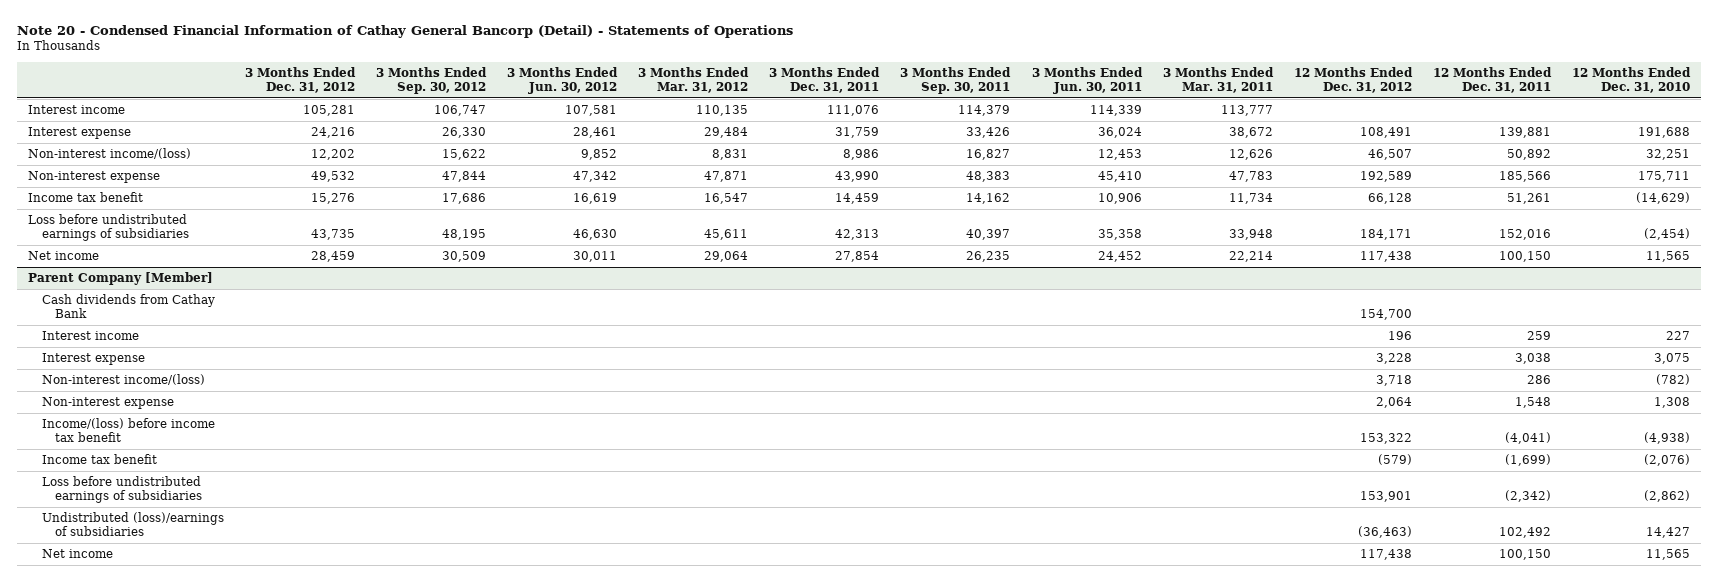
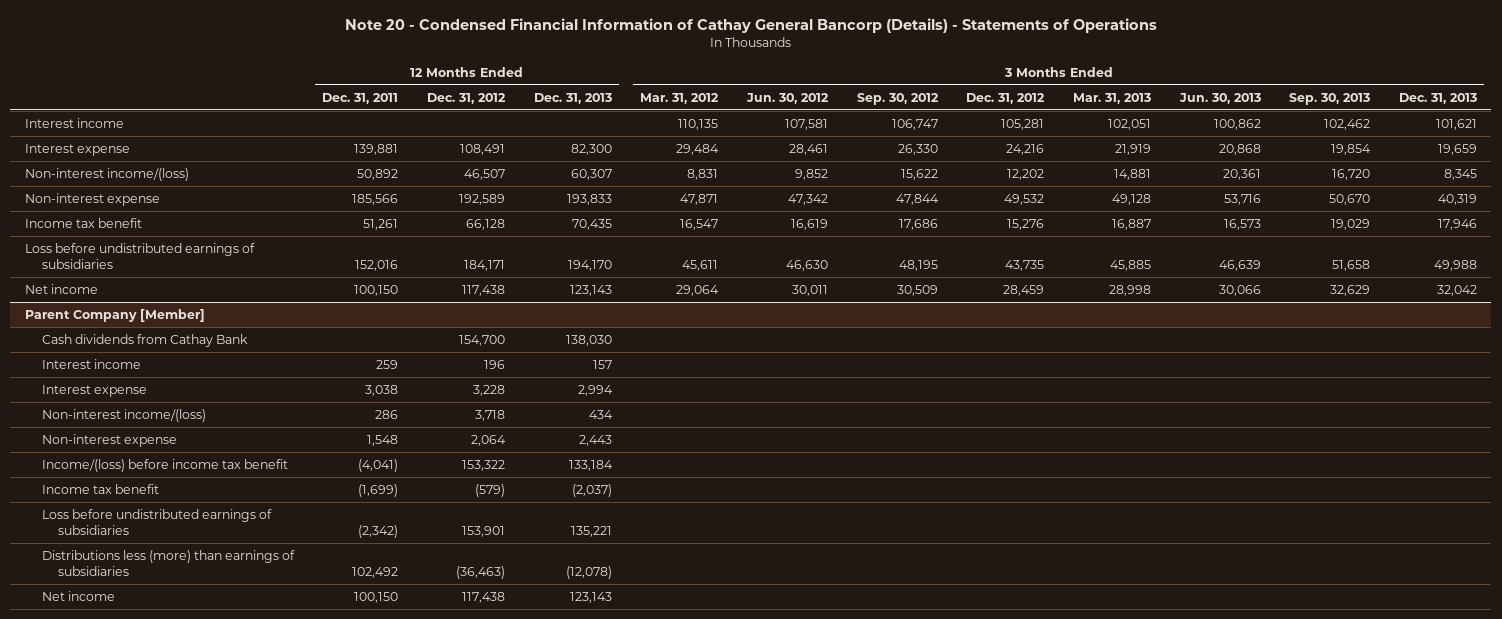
- Note 20 - Condensed Financial Information of Cathay General Bancorp (Detail) - Statements of Operations
+ Note 20 - Condensed Financial Information of Cathay General Bancorp (Details) - Statements of Operations
- | 3 Months Ended Dec. 31, 2012 | 3 Months Ended Sep. 30, 2012 | 3 Months Ended Jun. 30, 2012 | 3 Months Ended Mar. 31, 2012 | 3 Months Ended Dec. 31, 2011 | 3 Months Ended Sep. 30, 2011 | 3 Months Ended Jun. 30, 2011 | 3 Months Ended Mar. 31, 2011 | 12 Months Ended Dec. 31, 2012 | 12 Months Ended Dec. 31, 2011 | 12 Months Ended Dec. 31, 2010
+ | 12 Months Ended Dec. 31, 2011 | 12 Months Ended Dec. 31, 2012 | 12 Months Ended Dec. 31, 2013 | 3 Months Ended Mar. 31, 2012 | 3 Months Ended Jun. 30, 2012 | 3 Months Ended Sep. 30, 2012 | 3 Months Ended Dec. 31, 2012 | 3 Months Ended Mar. 31, 2013 | 3 Months Ended Jun. 30, 2013 | 3 Months Ended Sep. 30, 2013 | 3 Months Ended Dec. 31, 2013
@ Parent Company [Member]
- Undistributed (loss)/earnings of subsidiaries | | | | | | | | | (36,463) | 102,492 | 14,427
+ Distributions less (more) than earnings of subsidiaries | 102,492 | (36,463) | (12,078) | | | | | | | |

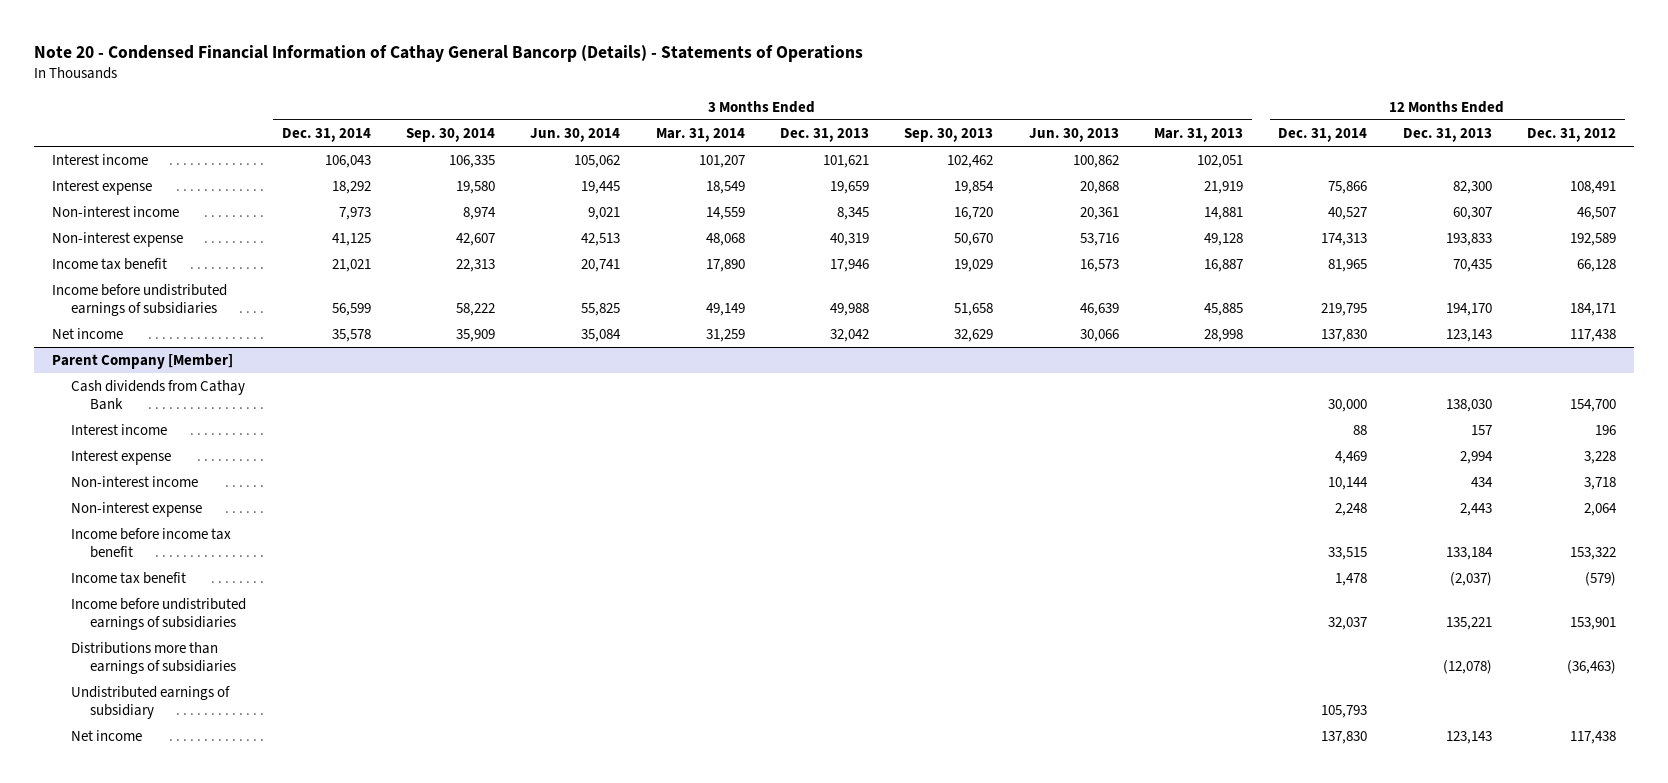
- | 12 Months Ended Dec. 31, 2011 | 12 Months Ended Dec. 31, 2012 | 12 Months Ended Dec. 31, 2013 | 3 Months Ended Mar. 31, 2012 | 3 Months Ended Jun. 30, 2012 | 3 Months Ended Sep. 30, 2012 | 3 Months Ended Dec. 31, 2012 | 3 Months Ended Mar. 31, 2013 | 3 Months Ended Jun. 30, 2013 | 3 Months Ended Sep. 30, 2013 | 3 Months Ended Dec. 31, 2013
+ | 3 Months Ended Dec. 31, 2014 | 3 Months Ended Sep. 30, 2014 | 3 Months Ended Jun. 30, 2014 | 3 Months Ended Mar. 31, 2014 | 3 Months Ended Dec. 31, 2013 | 3 Months Ended Sep. 30, 2013 | 3 Months Ended Jun. 30, 2013 | 3 Months Ended Mar. 31, 2013 | 12 Months Ended Dec. 31, 2014 | 12 Months Ended Dec. 31, 2013 | 12 Months Ended Dec. 31, 2012
- Non-interest income/(loss) | 50,892 | 46,507 | 60,307 | 8,831 | 9,852 | 15,622 | 12,202 | 14,881 | 20,361 | 16,720 | 8,345
+ Non-interest income | 7,973 | 8,974 | 9,021 | 14,559 | 8,345 | 16,720 | 20,361 | 14,881 | 40,527 | 60,307 | 46,507
- Loss before undistributed earnings of subsidiaries | 152,016 | 184,171 | 194,170 | 45,611 | 46,630 | 48,195 | 43,735 | 45,885 | 46,639 | 51,658 | 49,988
+ Income before undistributed earnings of subsidiaries | 56,599 | 58,222 | 55,825 | 49,149 | 49,988 | 51,658 | 46,639 | 45,885 | 219,795 | 194,170 | 184,171
@ Parent Company [Member]
- Non-interest income/(loss) | 286 | 3,718 | 434 | | | | | | | |
+ Non-interest income | | | | | | | | | 10,144 | 434 | 3,718
- Income/(loss) before income tax benefit | (4,041) | 153,322 | 133,184 | | | | | | | |
+ Income before income tax benefit | | | | | | | | | 33,515 | 133,184 | 153,322
- Loss before undistributed earnings of subsidiaries | (2,342) | 153,901 | 135,221 | | | | | | | |
- Distributions less (more) than earnings of subsidiaries | 102,492 | (36,463) | (12,078) | | | | | | | |
+ Income before undistributed earnings of subsidiaries | | | | | | | | | 32,037 | 135,221 | 153,901
+ Distributions more than earnings of subsidiaries | | | | | | | | | | (12,078) | (36,463)
+ Undistributed earnings of subsidiary | | | | | | | | | 105,793 | |

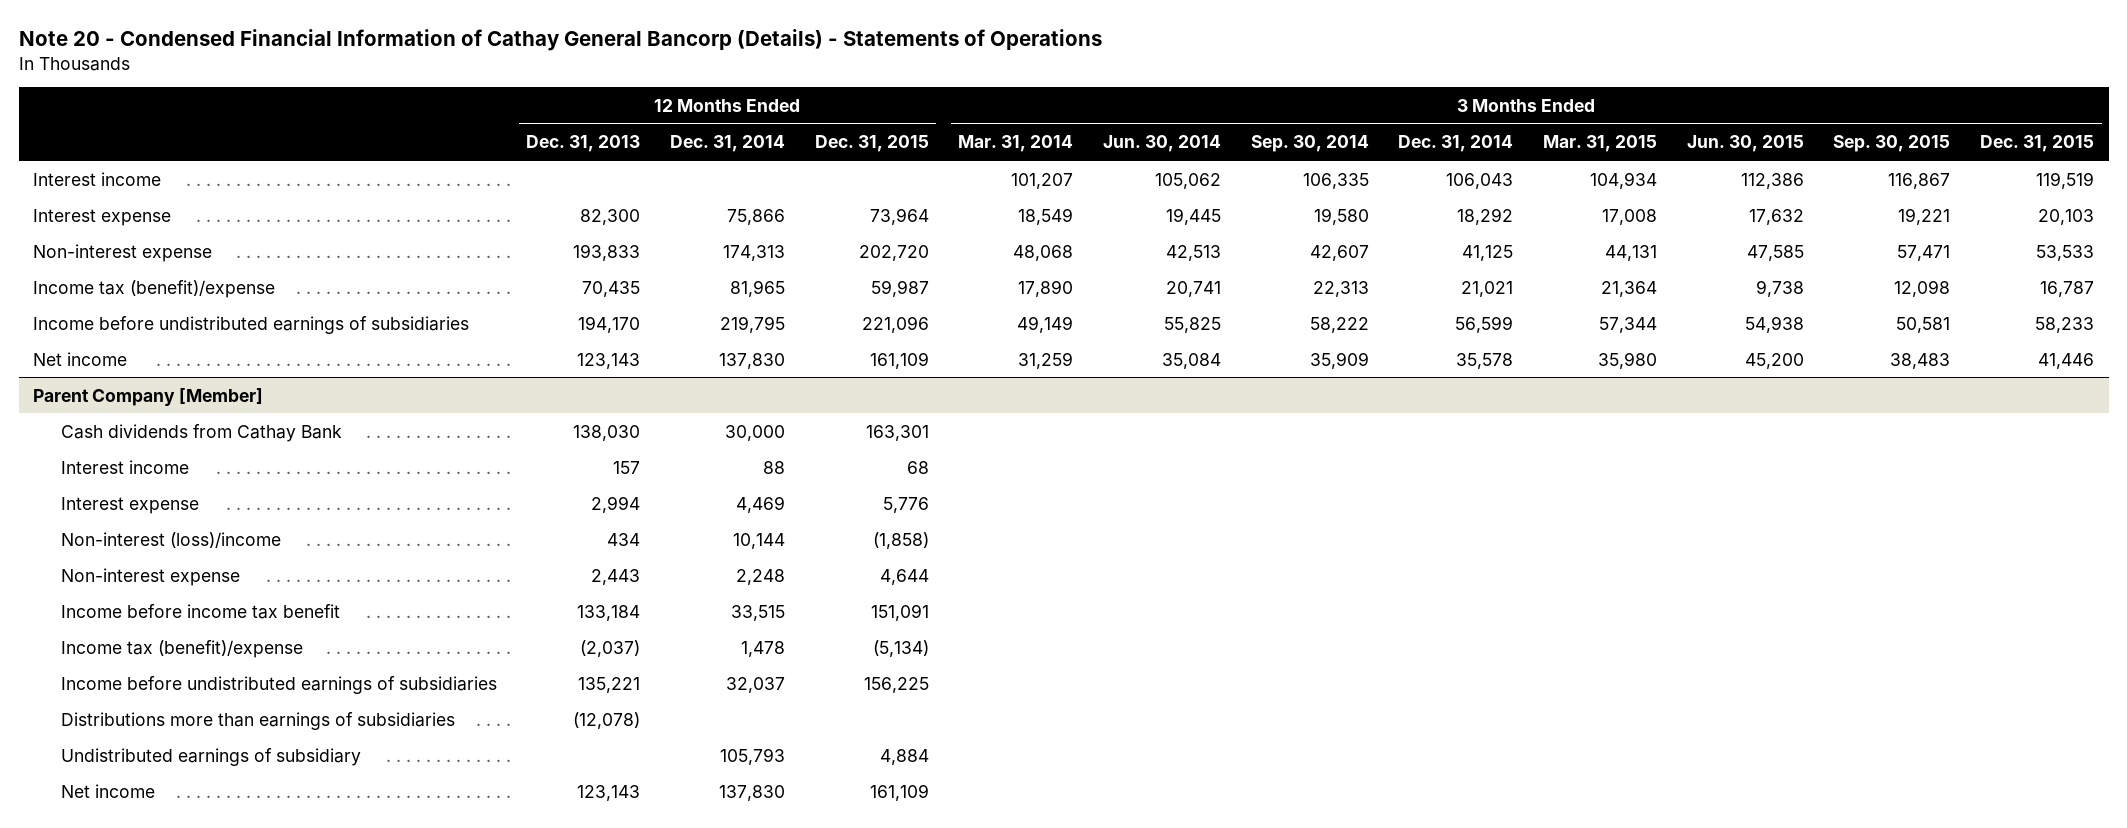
- | 3 Months Ended Dec. 31, 2014 | 3 Months Ended Sep. 30, 2014 | 3 Months Ended Jun. 30, 2014 | 3 Months Ended Mar. 31, 2014 | 3 Months Ended Dec. 31, 2013 | 3 Months Ended Sep. 30, 2013 | 3 Months Ended Jun. 30, 2013 | 3 Months Ended Mar. 31, 2013 | 12 Months Ended Dec. 31, 2014 | 12 Months Ended Dec. 31, 2013 | 12 Months Ended Dec. 31, 2012
+ | 12 Months Ended Dec. 31, 2013 | 12 Months Ended Dec. 31, 2014 | 12 Months Ended Dec. 31, 2015 | 3 Months Ended Mar. 31, 2014 | 3 Months Ended Jun. 30, 2014 | 3 Months Ended Sep. 30, 2014 | 3 Months Ended Dec. 31, 2014 | 3 Months Ended Mar. 31, 2015 | 3 Months Ended Jun. 30, 2015 | 3 Months Ended Sep. 30, 2015 | 3 Months Ended Dec. 31, 2015
- Non-interest income | 7,973 | 8,974 | 9,021 | 14,559 | 8,345 | 16,720 | 20,361 | 14,881 | 40,527 | 60,307 | 46,507
- Income tax benefit | 21,021 | 22,313 | 20,741 | 17,890 | 17,946 | 19,029 | 16,573 | 16,887 | 81,965 | 70,435 | 66,128
+ Income tax (benefit)/expense | 70,435 | 81,965 | 59,987 | 17,890 | 20,741 | 22,313 | 21,021 | 21,364 | 9,738 | 12,098 | 16,787
@ Parent Company [Member]
- Non-interest income | | | | | | | | | 10,144 | 434 | 3,718
+ Non-interest (loss)/income | 434 | 10,144 | (1,858) | | | | | | | |
- Income tax benefit | | | | | | | | | 1,478 | (2,037) | (579)
+ Income tax (benefit)/expense | (2,037) | 1,478 | (5,134) | | | | | | | |

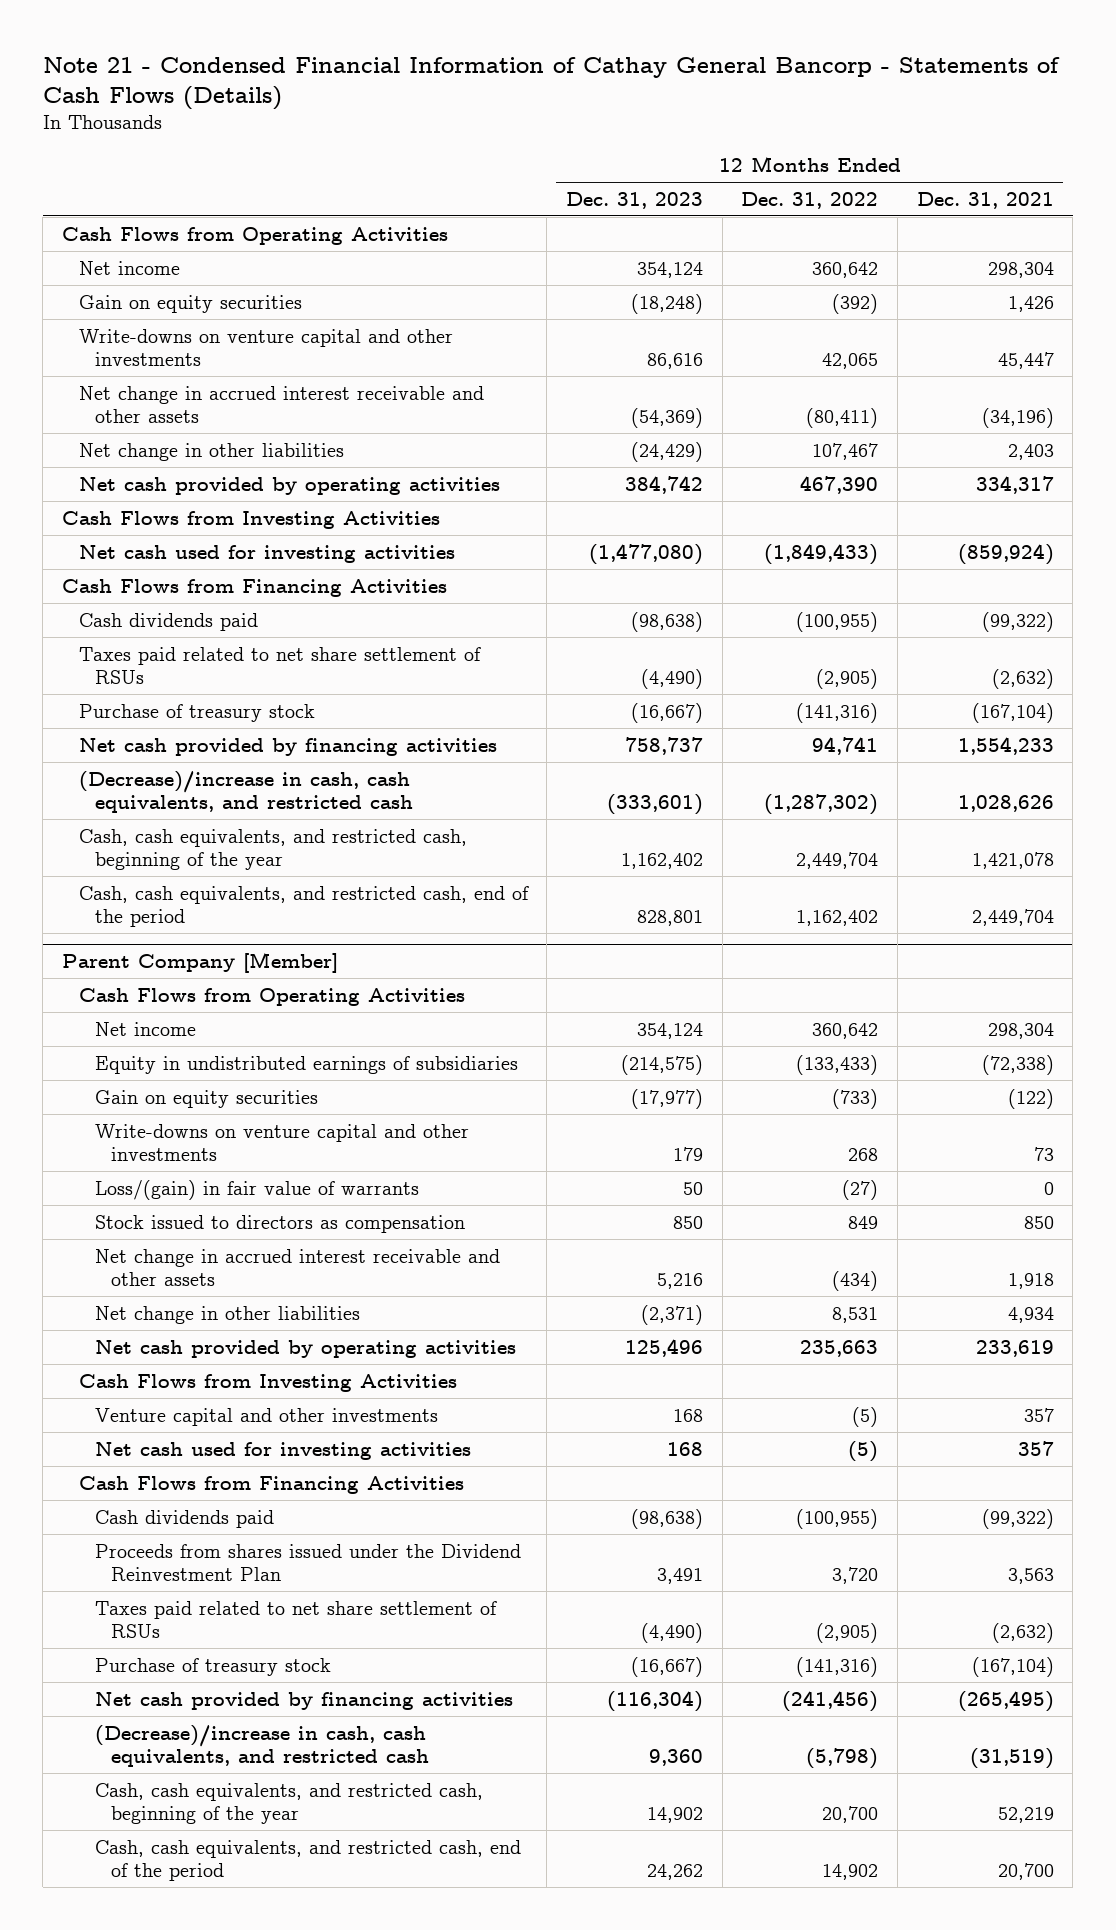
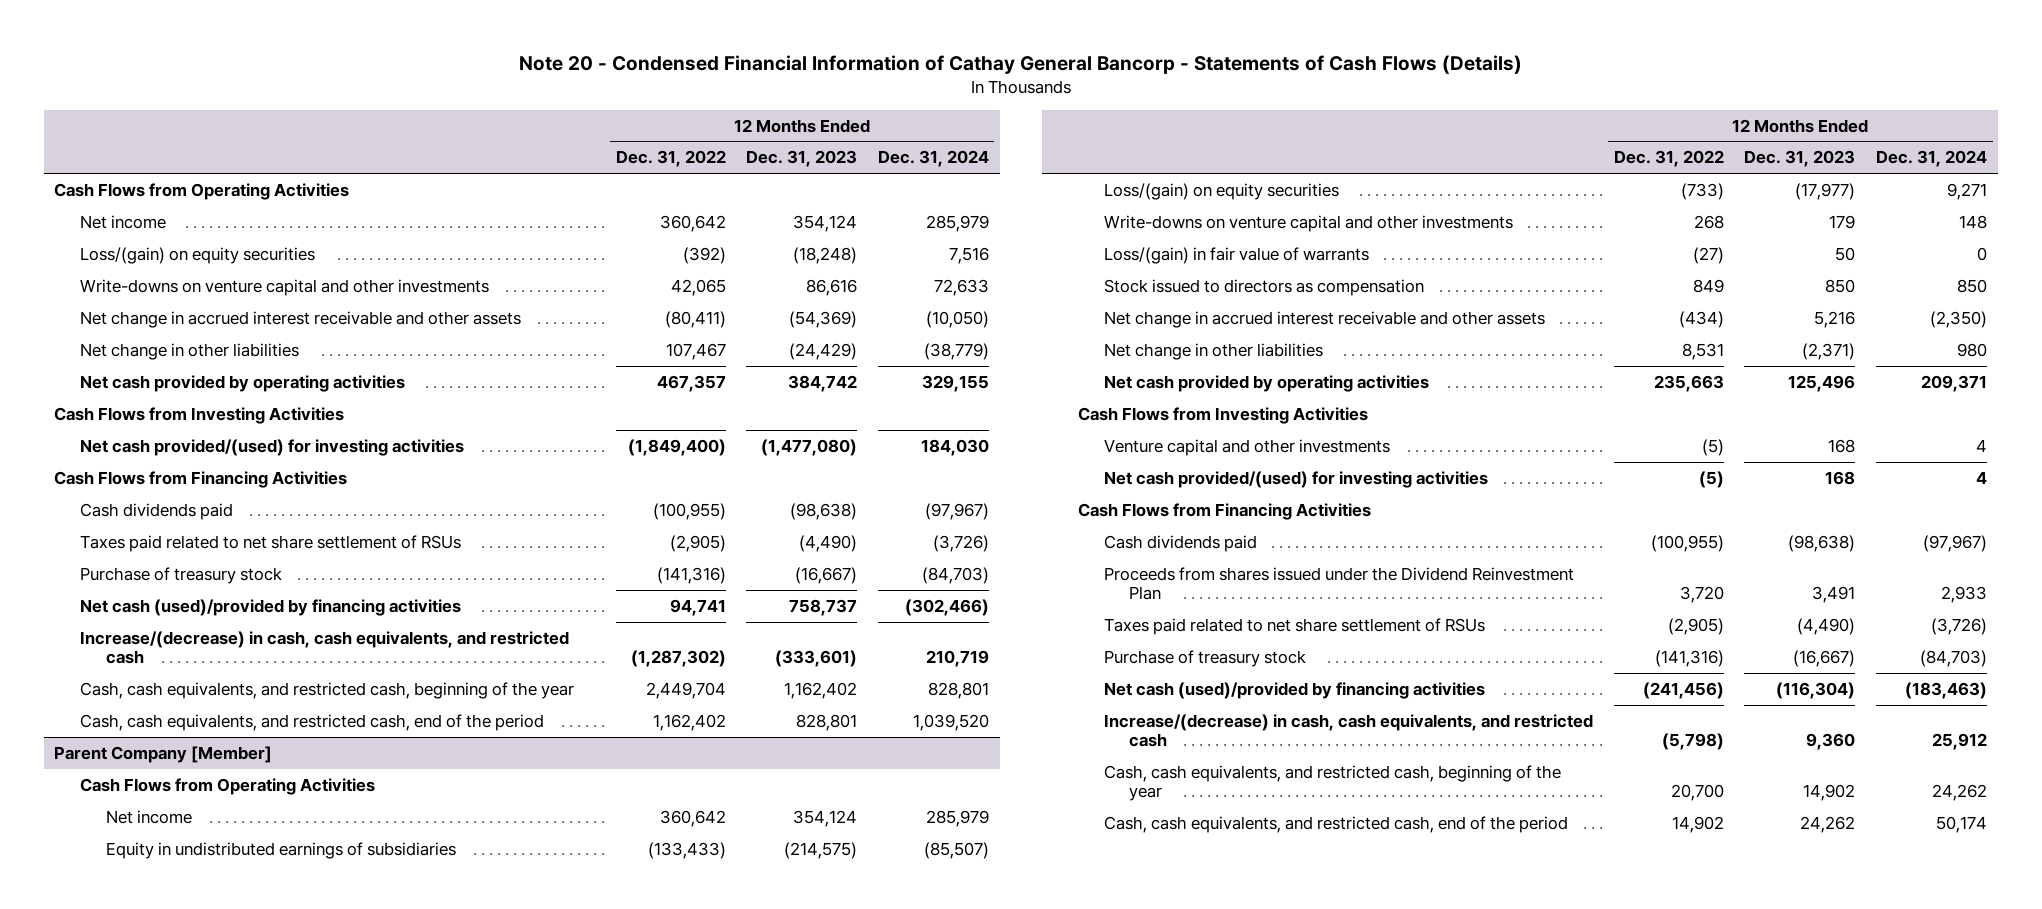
- Note 21 - Condensed Financial Information of Cathay General Bancorp - Statements of Cash Flows (Details)
+ Note 20 - Condensed Financial Information of Cathay General Bancorp - Statements of Cash Flows (Details)
- | 12 Months Ended Dec. 31, 2023 | 12 Months Ended Dec. 31, 2022 | 12 Months Ended Dec. 31, 2021
+ | 12 Months Ended Dec. 31, 2022 | 12 Months Ended Dec. 31, 2023 | 12 Months Ended Dec. 31, 2024
- Gain on equity securities | (18,248) | (392) | 1,426
+ Loss/(gain) on equity securities | (392) | (18,248) | 7,516
- Net cash provided by operating activities | 384,742 | 467,390 | 334,317
+ Net cash provided by operating activities | 467,357 | 384,742 | 329,155
- Net cash used for investing activities | (1,477,080) | (1,849,433) | (859,924)
+ Net cash provided/(used) for investing activities | (1,849,400) | (1,477,080) | 184,030
- Net cash provided by financing activities | 758,737 | 94,741 | 1,554,233
- (Decrease)/increase in cash, cash equivalents, and restricted cash | (333,601) | (1,287,302) | 1,028,626
+ Net cash (used)/provided by financing activities | 94,741 | 758,737 | (302,466)
+ Increase/(decrease) in cash, cash equivalents, and restricted cash | (1,287,302) | (333,601) | 210,719
@ Parent Company [Member]
- Gain on equity securities | (17,977) | (733) | (122)
+ Loss/(gain) on equity securities | (733) | (17,977) | 9,271
- Net cash used for investing activities | 168 | (5) | 357
+ Net cash provided/(used) for investing activities | (5) | 168 | 4
- Net cash provided by financing activities | (116,304) | (241,456) | (265,495)
- (Decrease)/increase in cash, cash equivalents, and restricted cash | 9,360 | (5,798) | (31,519)
+ Net cash (used)/provided by financing activities | (241,456) | (116,304) | (183,463)
+ Increase/(decrease) in cash, cash equivalents, and restricted cash | (5,798) | 9,360 | 25,912

